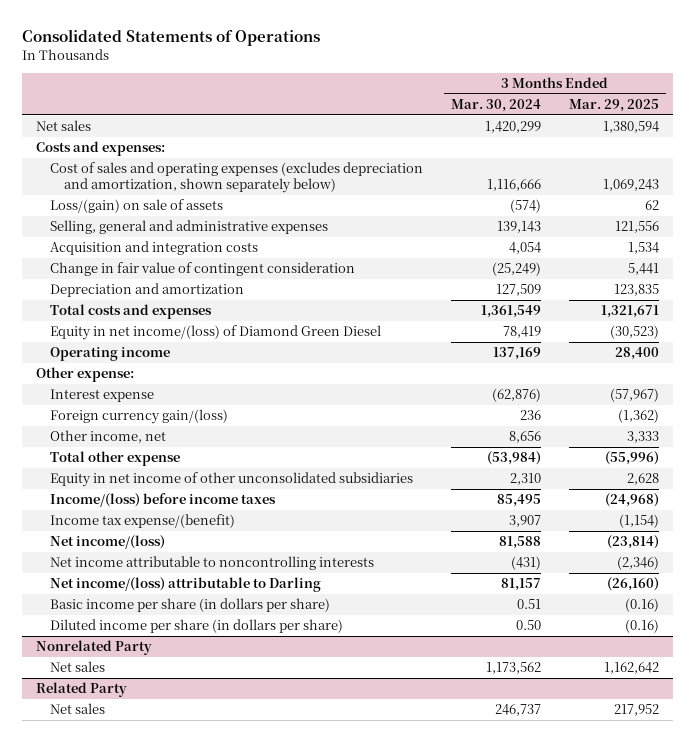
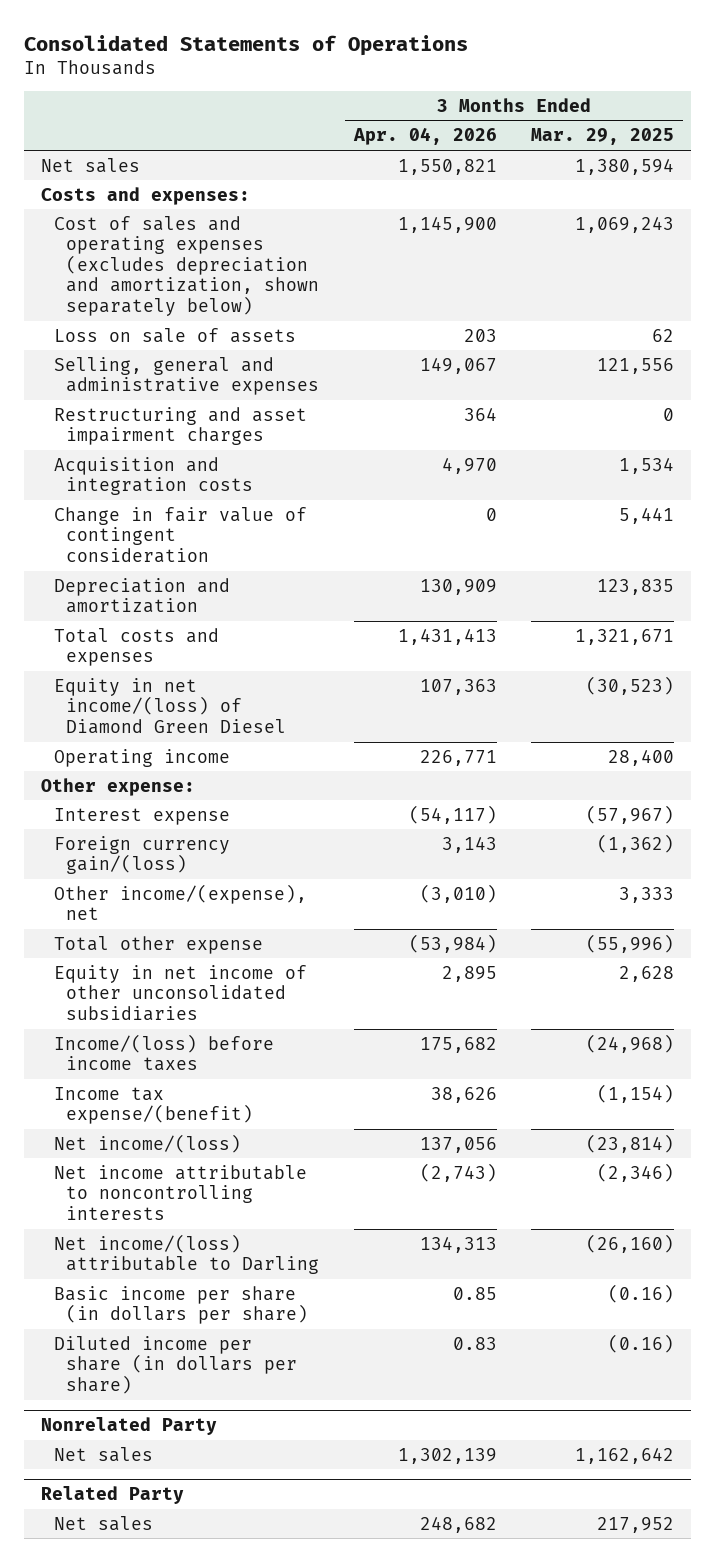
- | 3 Months Ended Mar. 30, 2024 | 3 Months Ended Mar. 29, 2025
+ | 3 Months Ended Apr. 04, 2026 | 3 Months Ended Mar. 29, 2025
- Loss/(gain) on sale of assets | (574) | 62
+ Loss on sale of assets | 203 | 62
+ Restructuring and asset impairment charges | 364 | 0
- Other income, net | 8,656 | 3,333
+ Other income/(expense), net | (3,010) | 3,333

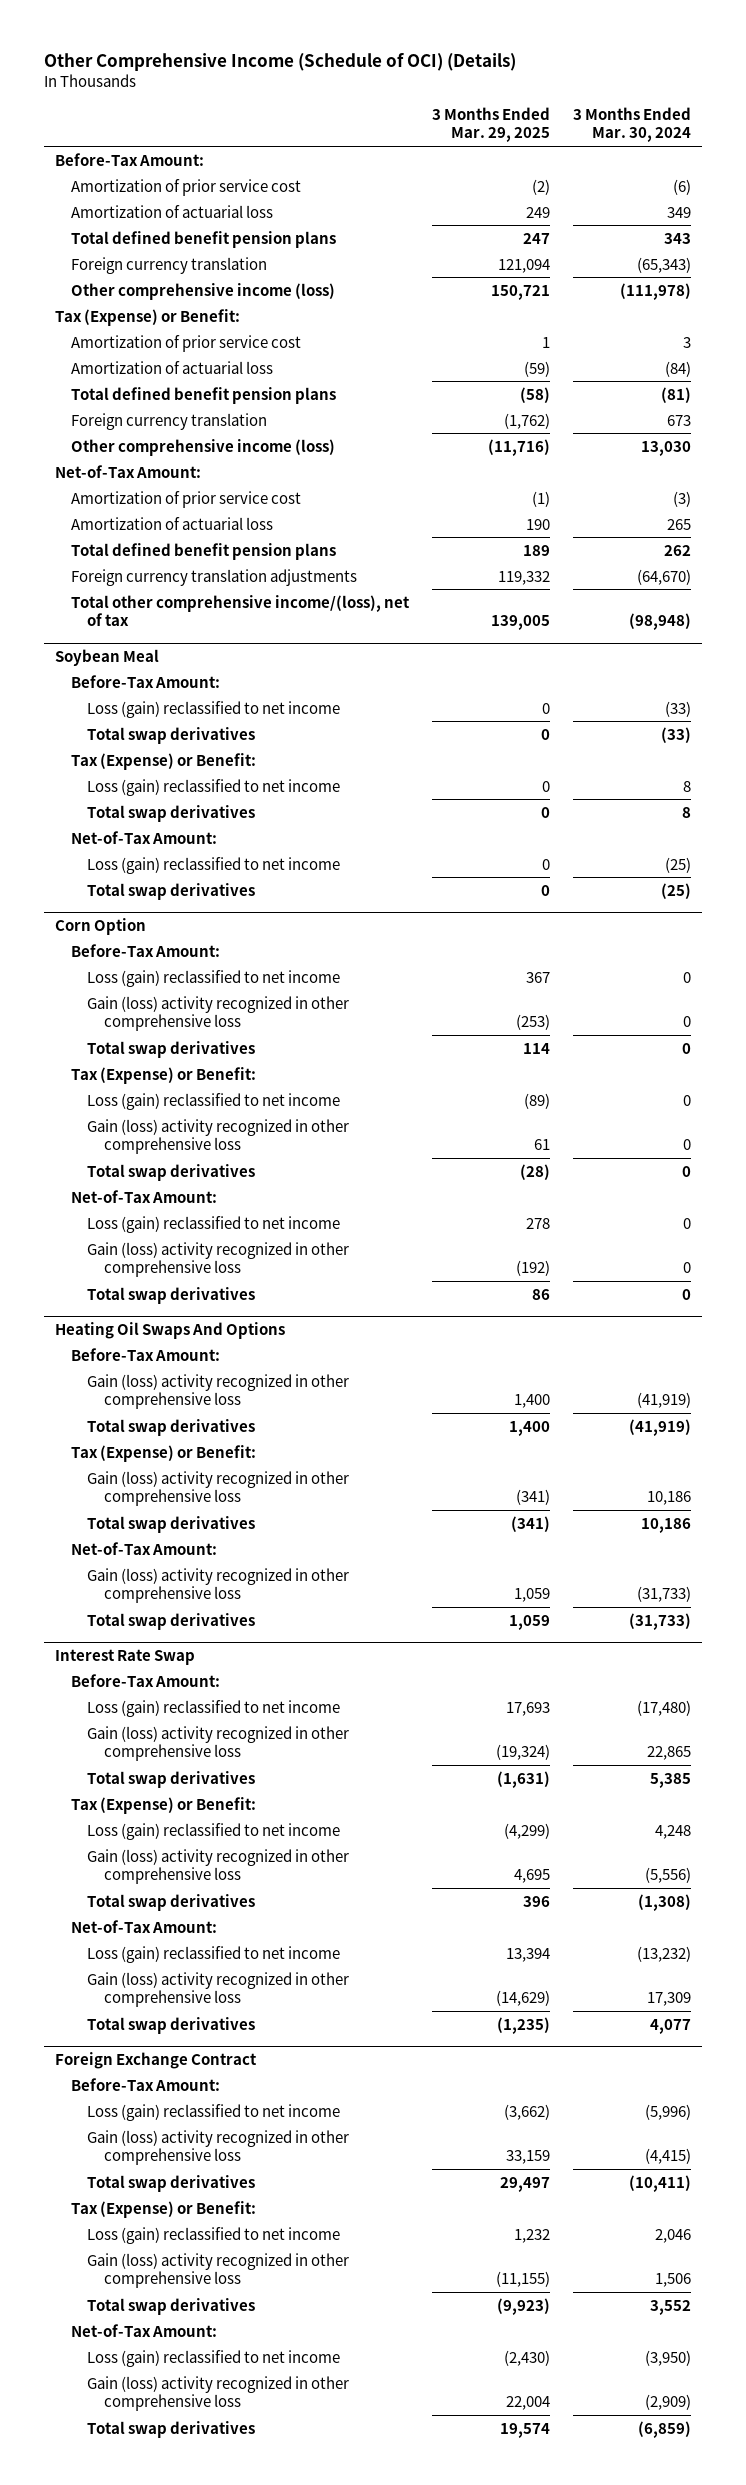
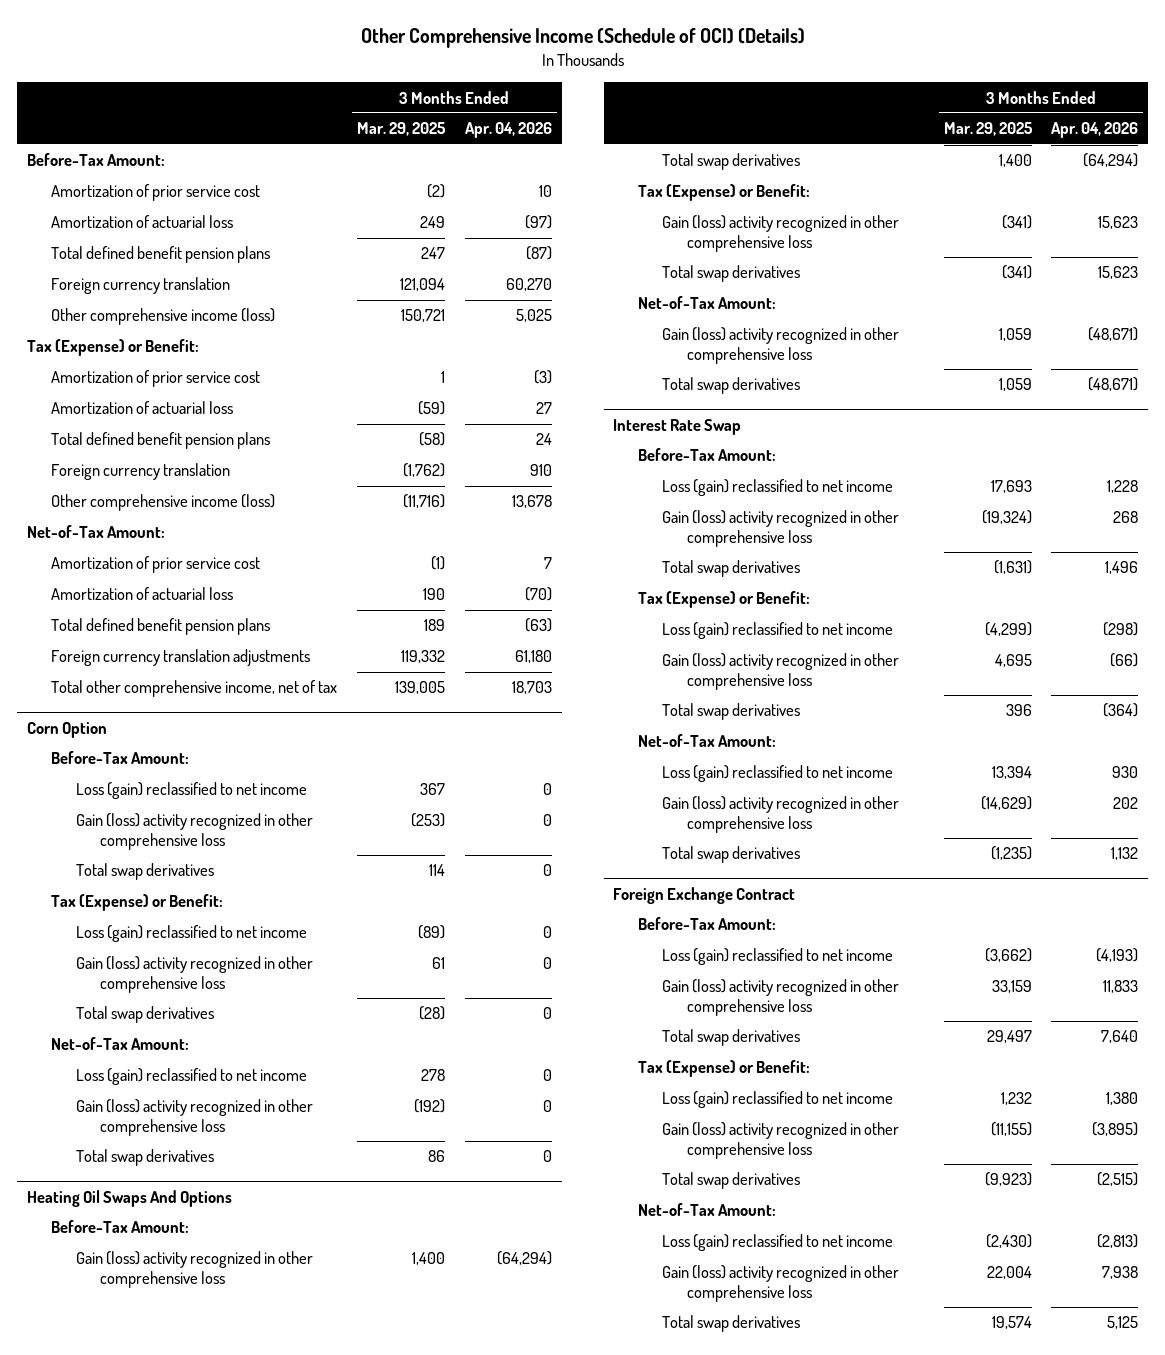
- | 3 Months Ended Mar. 29, 2025 | 3 Months Ended Mar. 30, 2024
+ | 3 Months Ended Mar. 29, 2025 | 3 Months Ended Apr. 04, 2026
- Total other comprehensive income/(loss), net of tax | 139,005 | (98,948)
- Soybean Meal
- Before-Tax Amount:
- Loss (gain) reclassified to net income | 0 | (33)
- Total swap derivatives | 0 | (33)
- Tax (Expense) or Benefit:
- Loss (gain) reclassified to net income | 0 | 8
- Total swap derivatives | 0 | 8
- Net-of-Tax Amount:
- Loss (gain) reclassified to net income | 0 | (25)
- Total swap derivatives | 0 | (25)
+ Total other comprehensive income, net of tax | 139,005 | 18,703

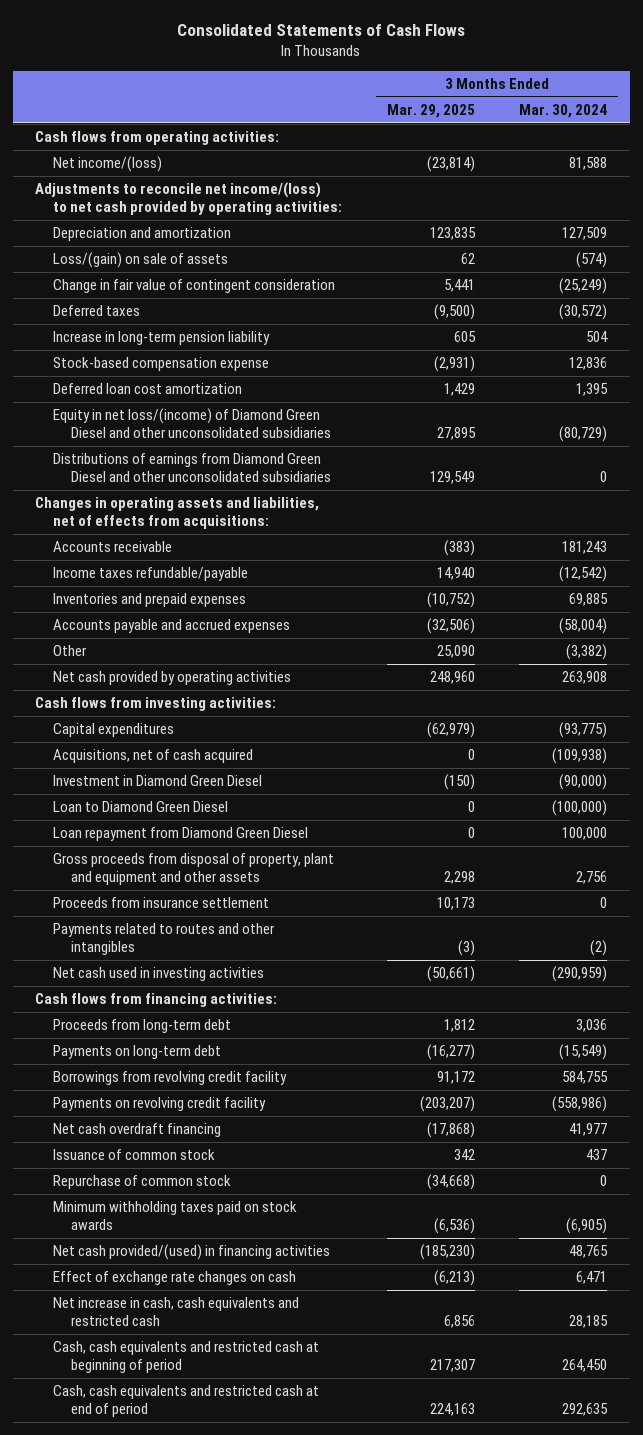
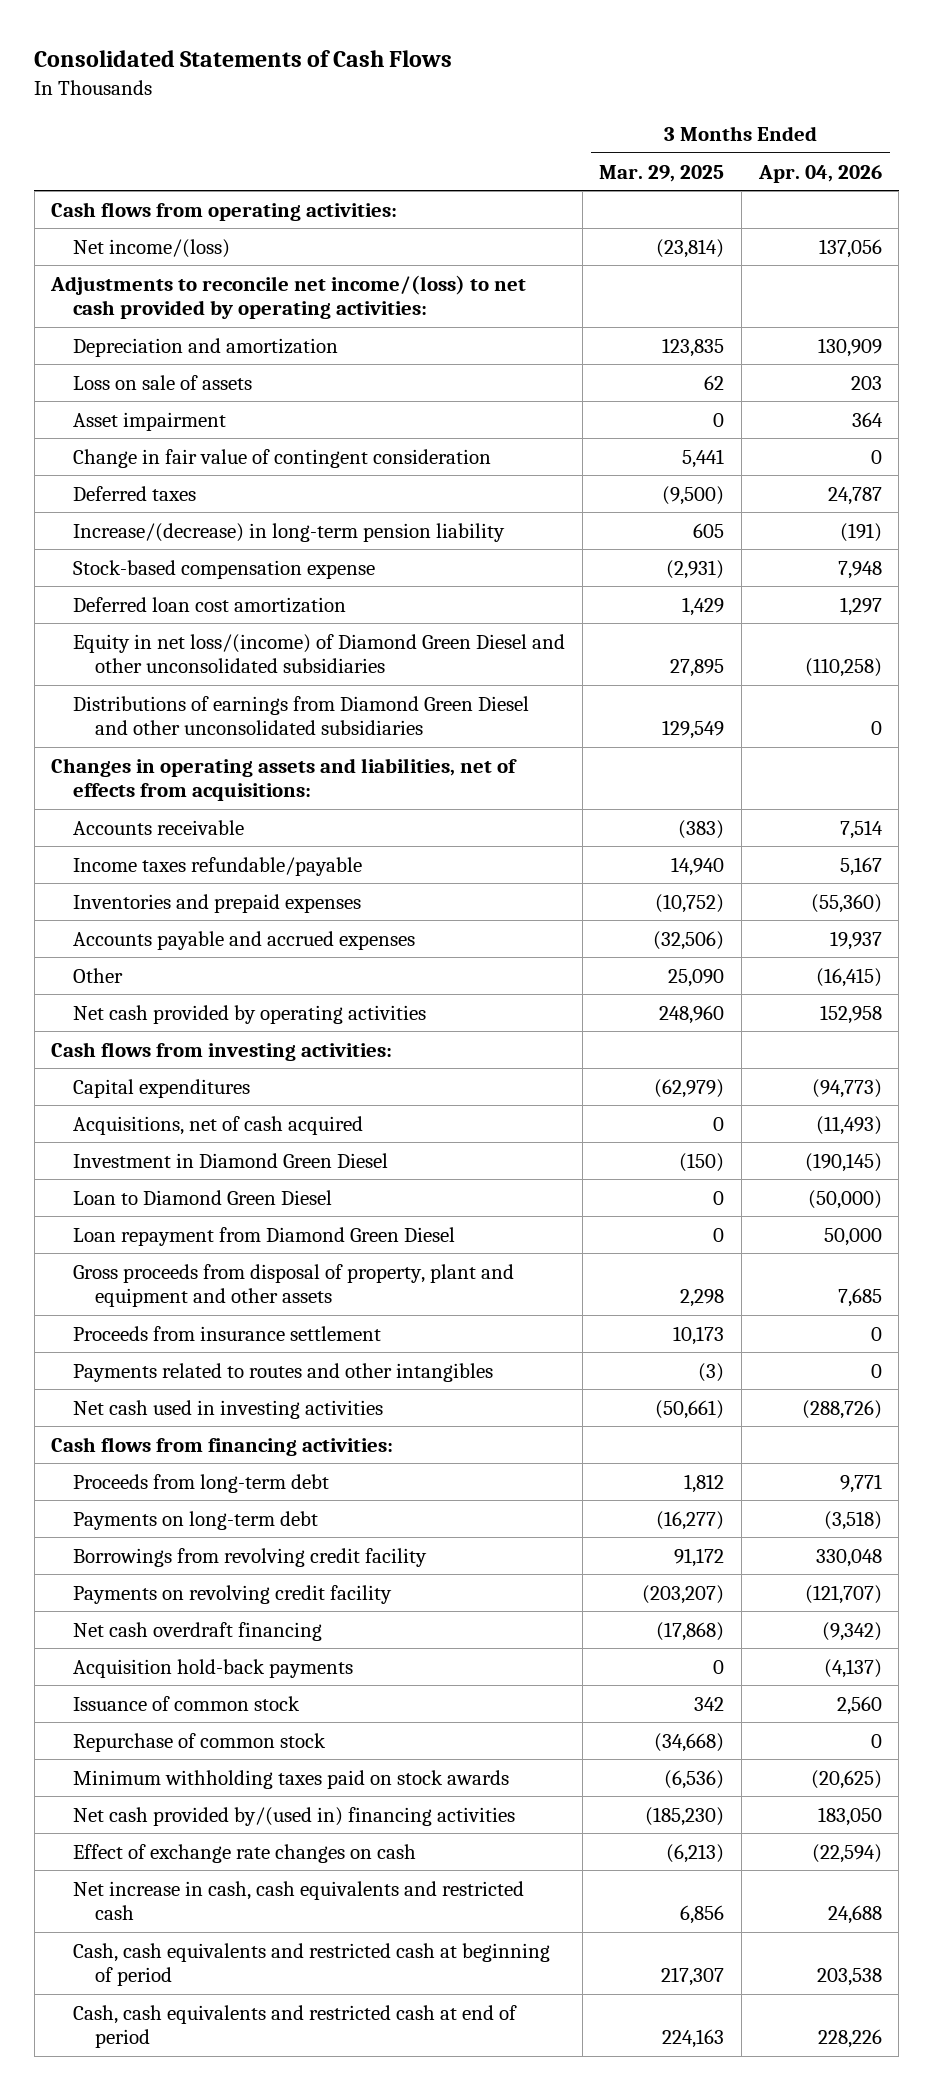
- | 3 Months Ended Mar. 29, 2025 | 3 Months Ended Mar. 30, 2024
+ | 3 Months Ended Mar. 29, 2025 | 3 Months Ended Apr. 04, 2026
- Loss/(gain) on sale of assets | 62 | (574)
+ Loss on sale of assets | 62 | 203
+ Asset impairment | 0 | 364
- Increase in long-term pension liability | 605 | 504
+ Increase/(decrease) in long-term pension liability | 605 | (191)
+ Acquisition hold-back payments | 0 | (4,137)
- Net cash provided/(used) in financing activities | (185,230) | 48,765
+ Net cash provided by/(used in) financing activities | (185,230) | 183,050

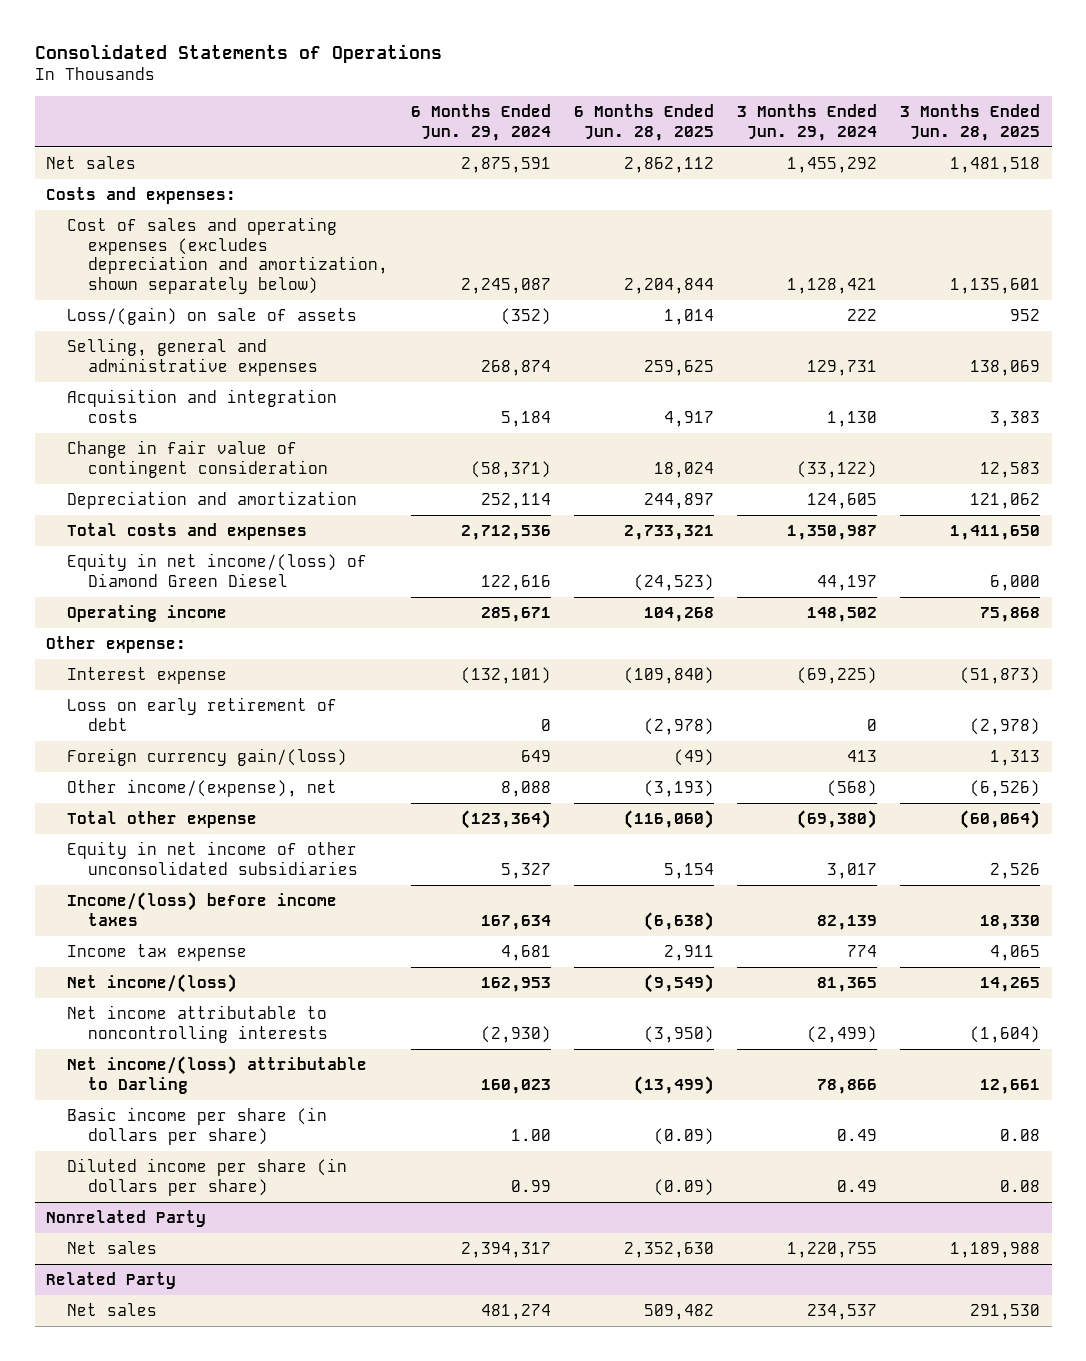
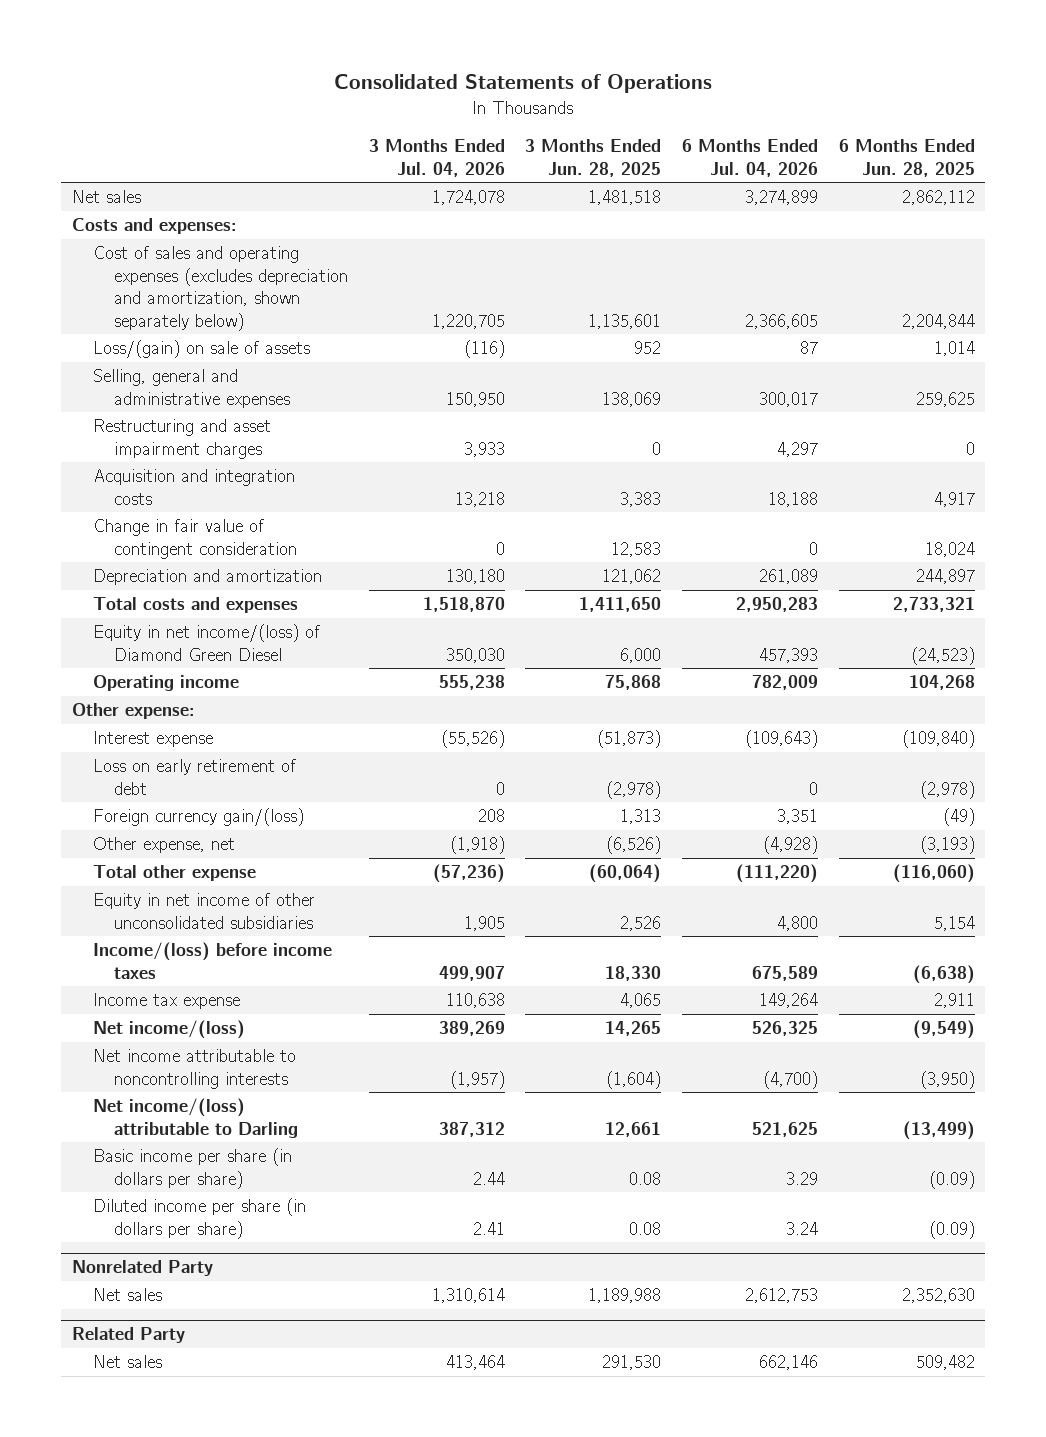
- | 6 Months Ended Jun. 29, 2024 | 6 Months Ended Jun. 28, 2025 | 3 Months Ended Jun. 29, 2024 | 3 Months Ended Jun. 28, 2025
+ | 3 Months Ended Jul. 04, 2026 | 3 Months Ended Jun. 28, 2025 | 6 Months Ended Jul. 04, 2026 | 6 Months Ended Jun. 28, 2025
+ Restructuring and asset impairment charges | 3,933 | 0 | 4,297 | 0
- Other income/(expense), net | 8,088 | (3,193) | (568) | (6,526)
+ Other expense, net | (1,918) | (6,526) | (4,928) | (3,193)

